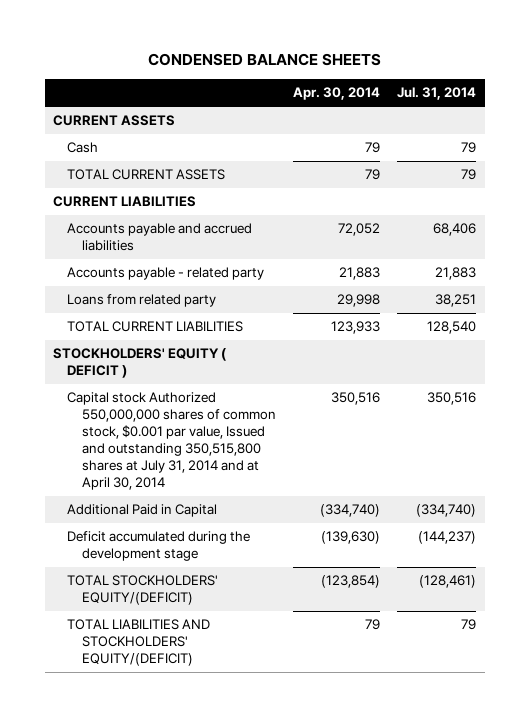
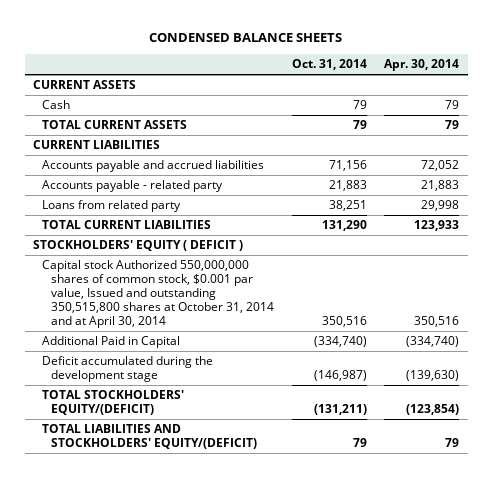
- | Apr. 30, 2014 | Jul. 31, 2014
+ | Oct. 31, 2014 | Apr. 30, 2014
- Capital stock Authorized 550,000,000 shares of common stock, $0.001 par value, Issued and outstanding 350,515,800 shares at July 31, 2014 and at April 30, 2014 | 350,516 | 350,516
+ Capital stock Authorized 550,000,000 shares of common stock, $0.001 par value, Issued and outstanding 350,515,800 shares at October 31, 2014 and at April 30, 2014 | 350,516 | 350,516

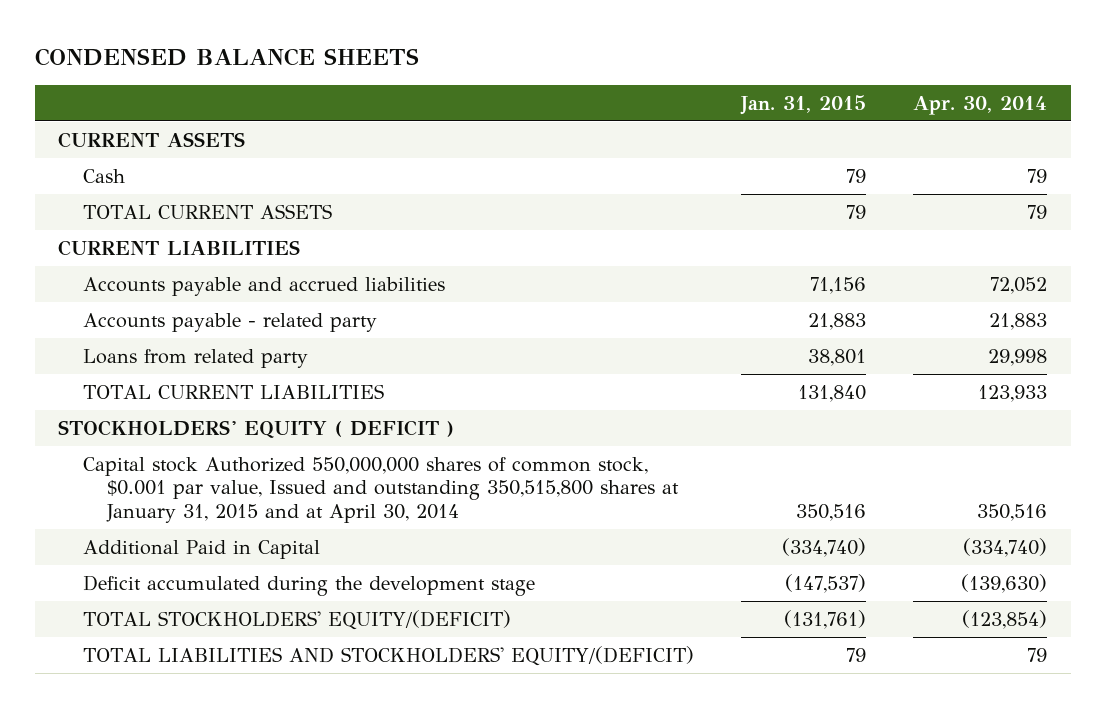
- | Oct. 31, 2014 | Apr. 30, 2014
+ | Jan. 31, 2015 | Apr. 30, 2014
- Capital stock Authorized 550,000,000 shares of common stock, $0.001 par value, Issued and outstanding 350,515,800 shares at October 31, 2014 and at April 30, 2014 | 350,516 | 350,516
+ Capital stock Authorized 550,000,000 shares of common stock, $0.001 par value, Issued and outstanding 350,515,800 shares at January 31, 2015 and at April 30, 2014 | 350,516 | 350,516

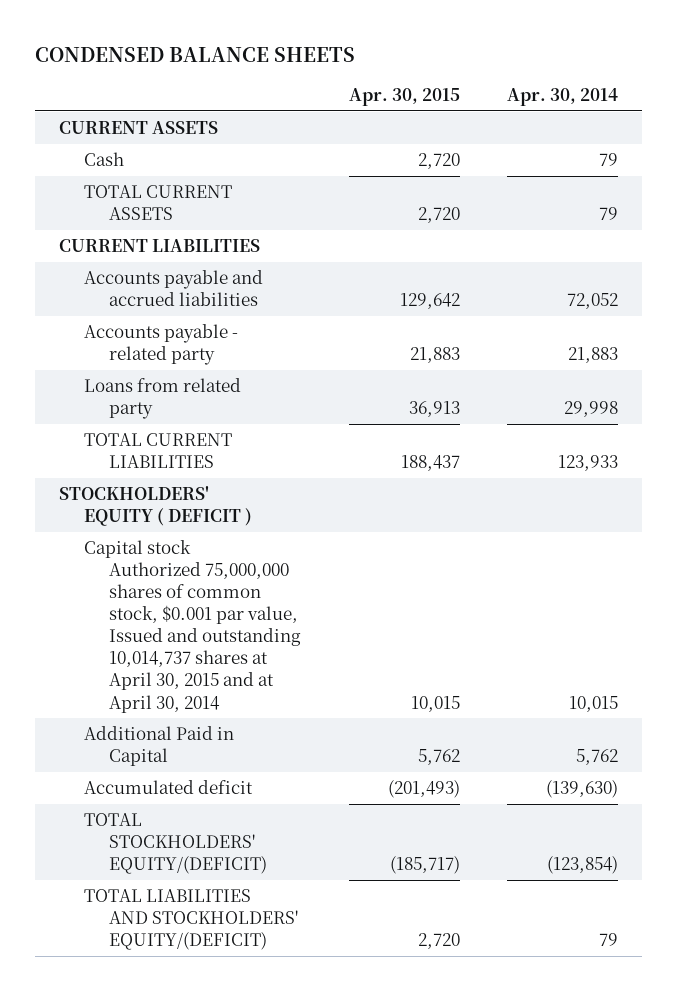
- | Jan. 31, 2015 | Apr. 30, 2014
+ | Apr. 30, 2015 | Apr. 30, 2014
- Capital stock Authorized 550,000,000 shares of common stock, $0.001 par value, Issued and outstanding 350,515,800 shares at January 31, 2015 and at April 30, 2014 | 350,516 | 350,516
- Additional Paid in Capital | (334,740) | (334,740)
- Deficit accumulated during the development stage | (147,537) | (139,630)
+ Capital stock Authorized 75,000,000 shares of common stock, $0.001 par value, Issued and outstanding 10,014,737 shares at April 30, 2015 and at April 30, 2014 | 10,015 | 10,015
+ Additional Paid in Capital | 5,762 | 5,762
+ Accumulated deficit | (201,493) | (139,630)

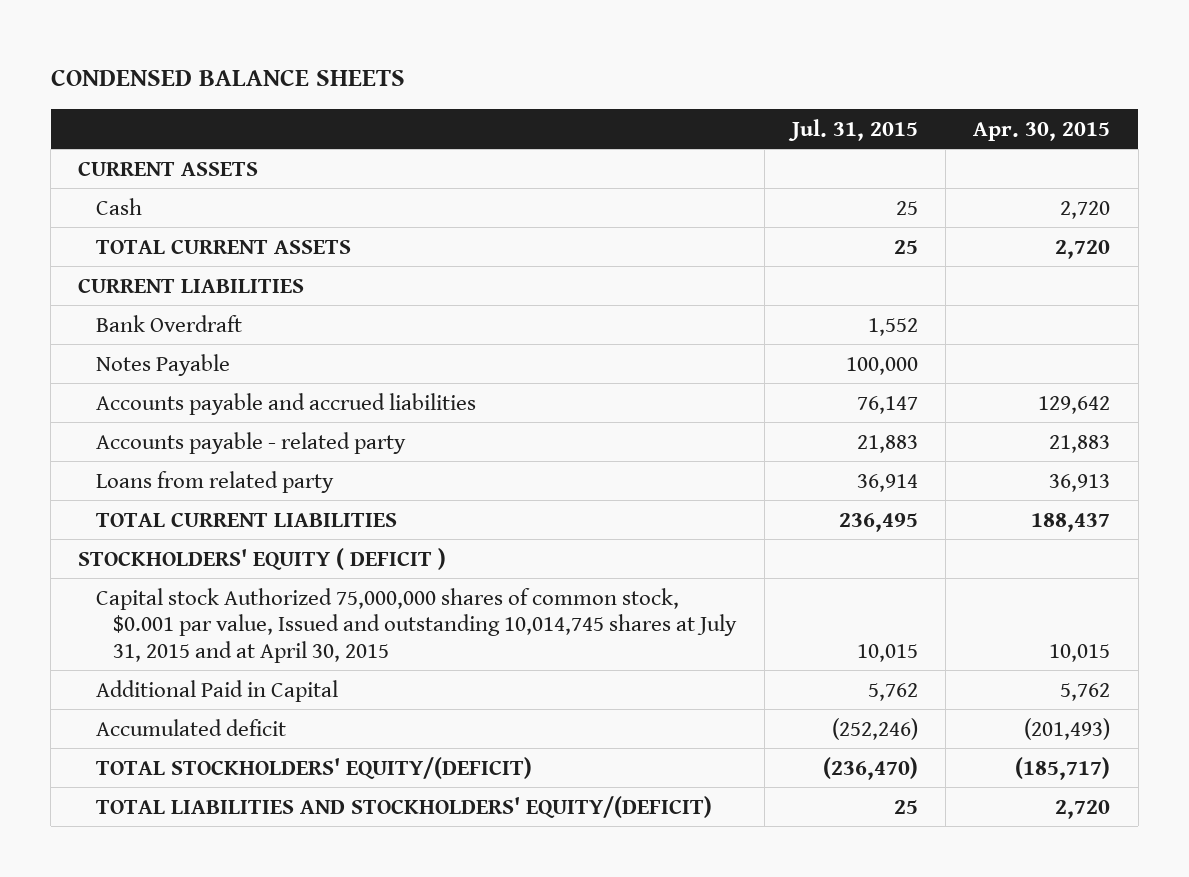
- | Apr. 30, 2015 | Apr. 30, 2014
+ | Jul. 31, 2015 | Apr. 30, 2015
+ Bank Overdraft | 1,552 |
+ Notes Payable | 100,000 |
- Capital stock Authorized 75,000,000 shares of common stock, $0.001 par value, Issued and outstanding 10,014,737 shares at April 30, 2015 and at April 30, 2014 | 10,015 | 10,015
+ Capital stock Authorized 75,000,000 shares of common stock, $0.001 par value, Issued and outstanding 10,014,745 shares at July 31, 2015 and at April 30, 2015 | 10,015 | 10,015

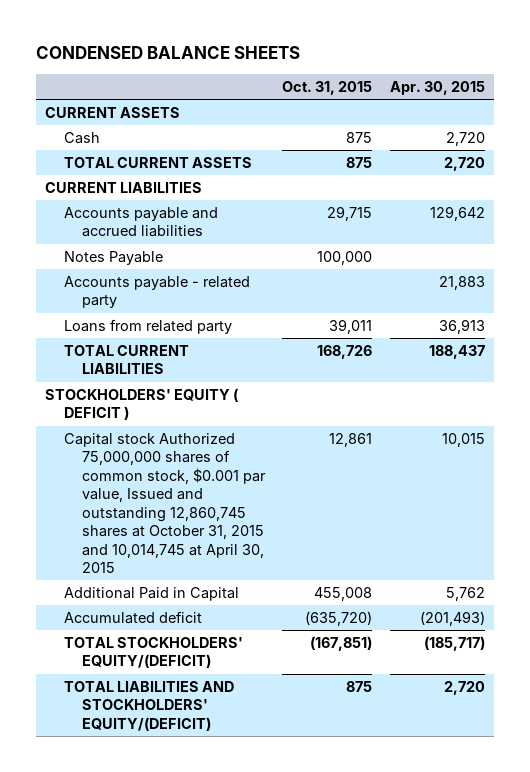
- | Jul. 31, 2015 | Apr. 30, 2015
+ | Oct. 31, 2015 | Apr. 30, 2015
- Bank Overdraft | 1,552 |
moved down: Notes Payable | 100,000 |
- Capital stock Authorized 75,000,000 shares of common stock, $0.001 par value, Issued and outstanding 10,014,745 shares at July 31, 2015 and at April 30, 2015 | 10,015 | 10,015
+ Capital stock Authorized 75,000,000 shares of common stock, $0.001 par value, Issued and outstanding 12,860,745 shares at October 31, 2015 and 10,014,745 at April 30, 2015 | 12,861 | 10,015

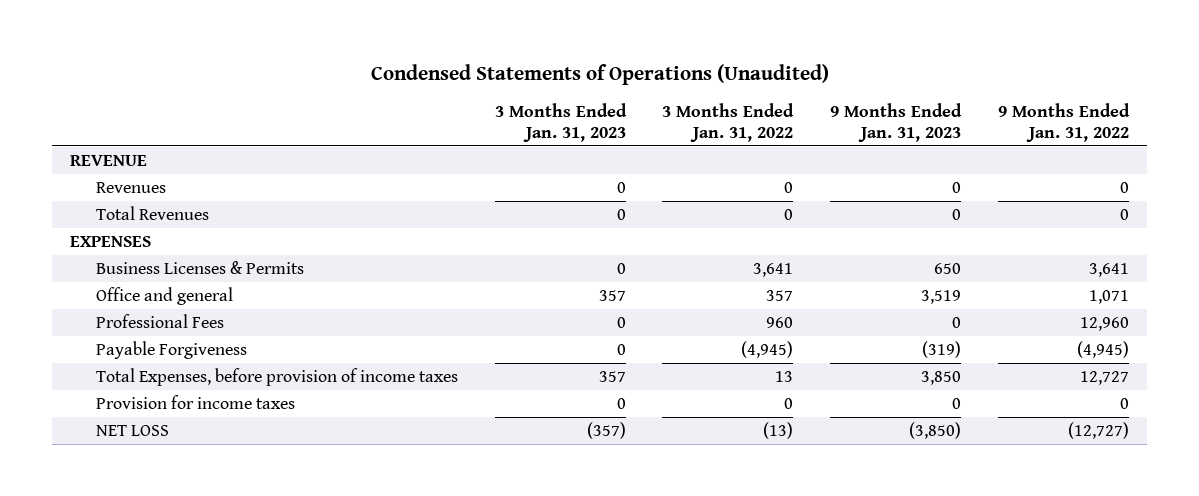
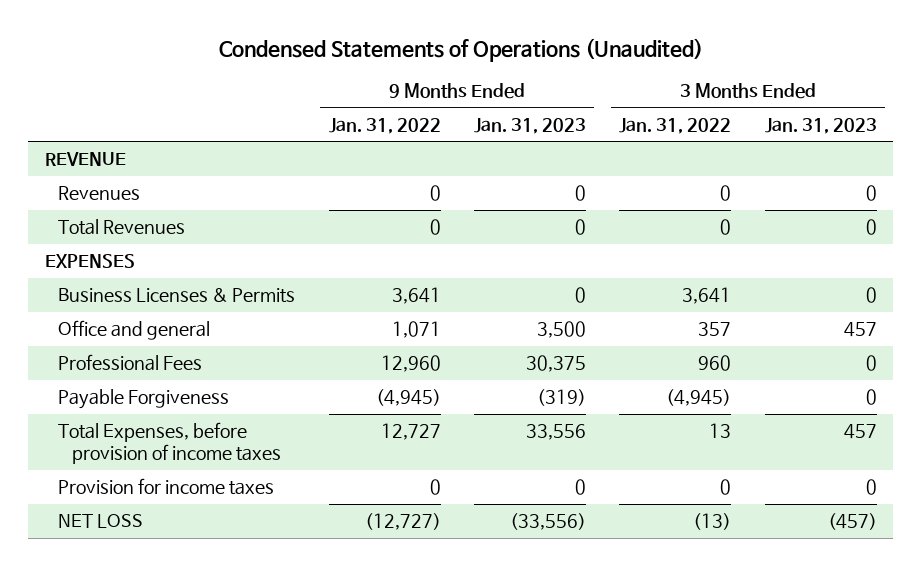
- | 3 Months Ended Jan. 31, 2023 | 3 Months Ended Jan. 31, 2022 | 9 Months Ended Jan. 31, 2023 | 9 Months Ended Jan. 31, 2022
+ | 9 Months Ended Jan. 31, 2022 | 9 Months Ended Jan. 31, 2023 | 3 Months Ended Jan. 31, 2022 | 3 Months Ended Jan. 31, 2023
- Business Licenses & Permits | 0 | 3,641 | 650 | 3,641
- Office and general | 357 | 357 | 3,519 | 1,071
- Professional Fees | 0 | 960 | 0 | 12,960
+ Business Licenses & Permits | 3,641 | 0 | 3,641 | 0
+ Office and general | 1,071 | 3,500 | 357 | 457
+ Professional Fees | 12,960 | 30,375 | 960 | 0
- Total Expenses, before provision of income taxes | 357 | 13 | 3,850 | 12,727
+ Total Expenses, before provision of income taxes | 12,727 | 33,556 | 13 | 457
- NET LOSS | (357) | (13) | (3,850) | (12,727)
+ NET LOSS | (12,727) | (33,556) | (13) | (457)

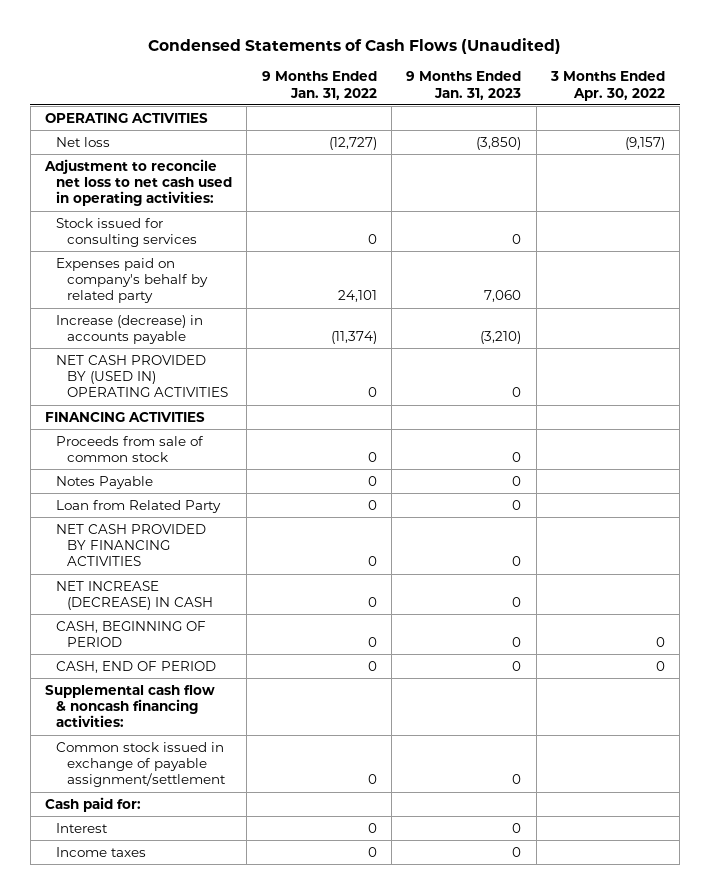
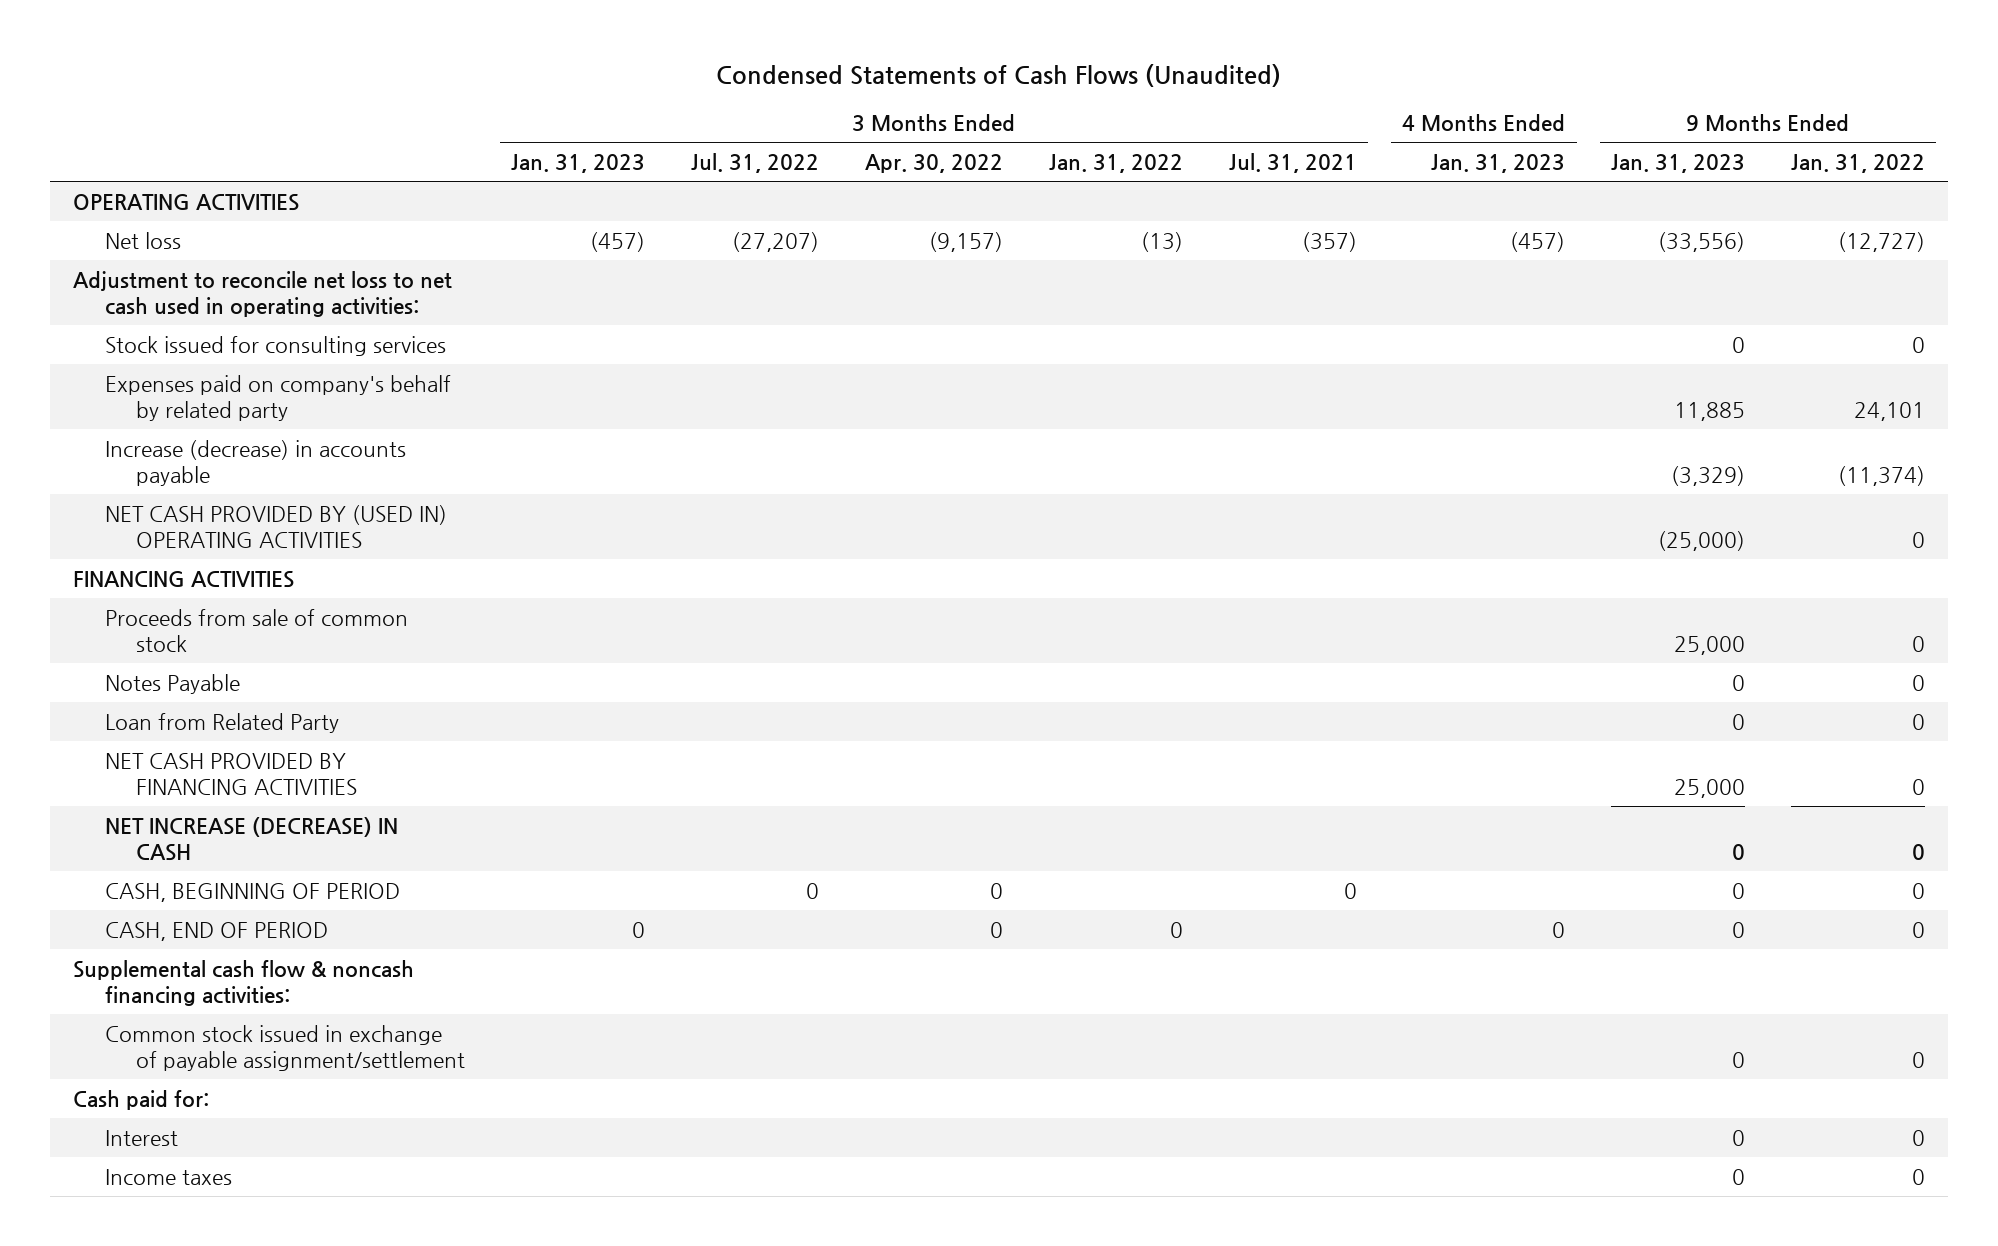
- | 9 Months Ended Jan. 31, 2022 | 9 Months Ended Jan. 31, 2023 | 3 Months Ended Apr. 30, 2022
+ | 3 Months Ended Jan. 31, 2023 | 3 Months Ended Jul. 31, 2022 | 3 Months Ended Apr. 30, 2022 | 3 Months Ended Jan. 31, 2022 | 3 Months Ended Jul. 31, 2021 | 4 Months Ended Jan. 31, 2023 | 9 Months Ended Jan. 31, 2023 | 9 Months Ended Jan. 31, 2022
- Net loss | (12,727) | (3,850) | (9,157)
+ Net loss | (457) | (27,207) | (9,157) | (13) | (357) | (457) | (33,556) | (12,727)
- Expenses paid on company's behalf by related party | 24,101 | 7,060 |
- Increase (decrease) in accounts payable | (11,374) | (3,210) |
- NET CASH PROVIDED BY (USED IN) OPERATING ACTIVITIES | 0 | 0 |
+ Expenses paid on company's behalf by related party | | | | | | | 11,885 | 24,101
+ Increase (decrease) in accounts payable | | | | | | | (3,329) | (11,374)
+ NET CASH PROVIDED BY (USED IN) OPERATING ACTIVITIES | | | | | | | (25,000) | 0
- Proceeds from sale of common stock | 0 | 0 |
+ Proceeds from sale of common stock | | | | | | | 25,000 | 0
- NET CASH PROVIDED BY FINANCING ACTIVITIES | 0 | 0 |
+ NET CASH PROVIDED BY FINANCING ACTIVITIES | | | | | | | 25,000 | 0

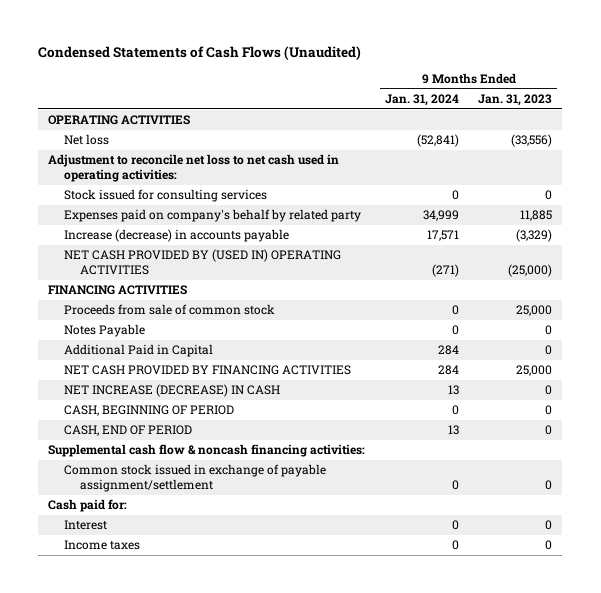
- | 3 Months Ended Jan. 31, 2023 | 3 Months Ended Jul. 31, 2022 | 3 Months Ended Apr. 30, 2022 | 3 Months Ended Jan. 31, 2022 | 3 Months Ended Jul. 31, 2021 | 4 Months Ended Jan. 31, 2023 | 9 Months Ended Jan. 31, 2023 | 9 Months Ended Jan. 31, 2022
+ | 9 Months Ended Jan. 31, 2024 | 9 Months Ended Jan. 31, 2023
- Loan from Related Party | | | | | | | 0 | 0
+ Additional Paid in Capital | 284 | 0

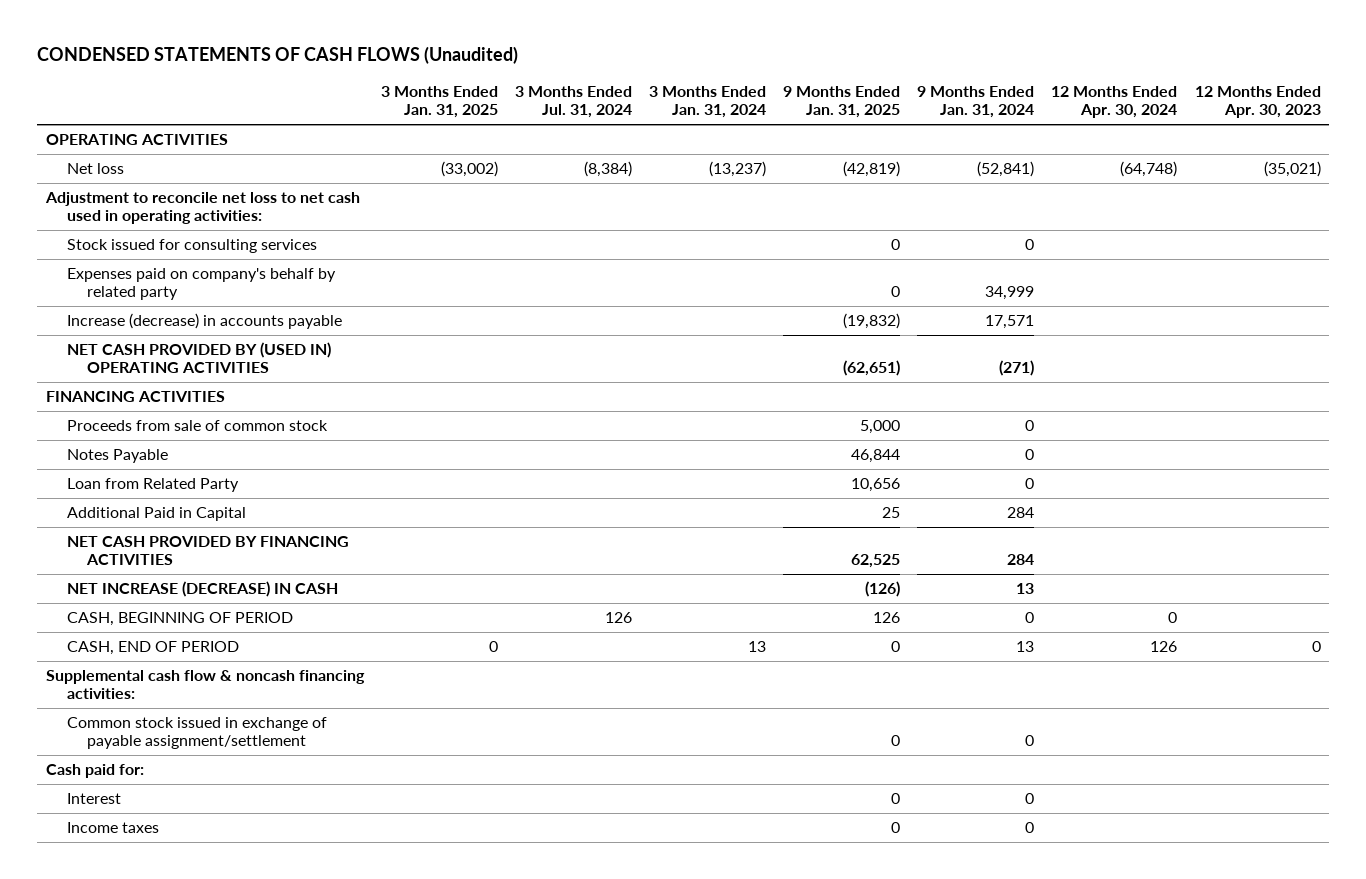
- Condensed Statements of Cash Flows (Unaudited)
+ CONDENSED STATEMENTS OF CASH FLOWS (Unaudited)
- | 9 Months Ended Jan. 31, 2024 | 9 Months Ended Jan. 31, 2023
+ | 3 Months Ended Jan. 31, 2025 | 3 Months Ended Jul. 31, 2024 | 3 Months Ended Jan. 31, 2024 | 9 Months Ended Jan. 31, 2025 | 9 Months Ended Jan. 31, 2024 | 12 Months Ended Apr. 30, 2024 | 12 Months Ended Apr. 30, 2023
+ Loan from Related Party | | | | 10,656 | 0 | |

